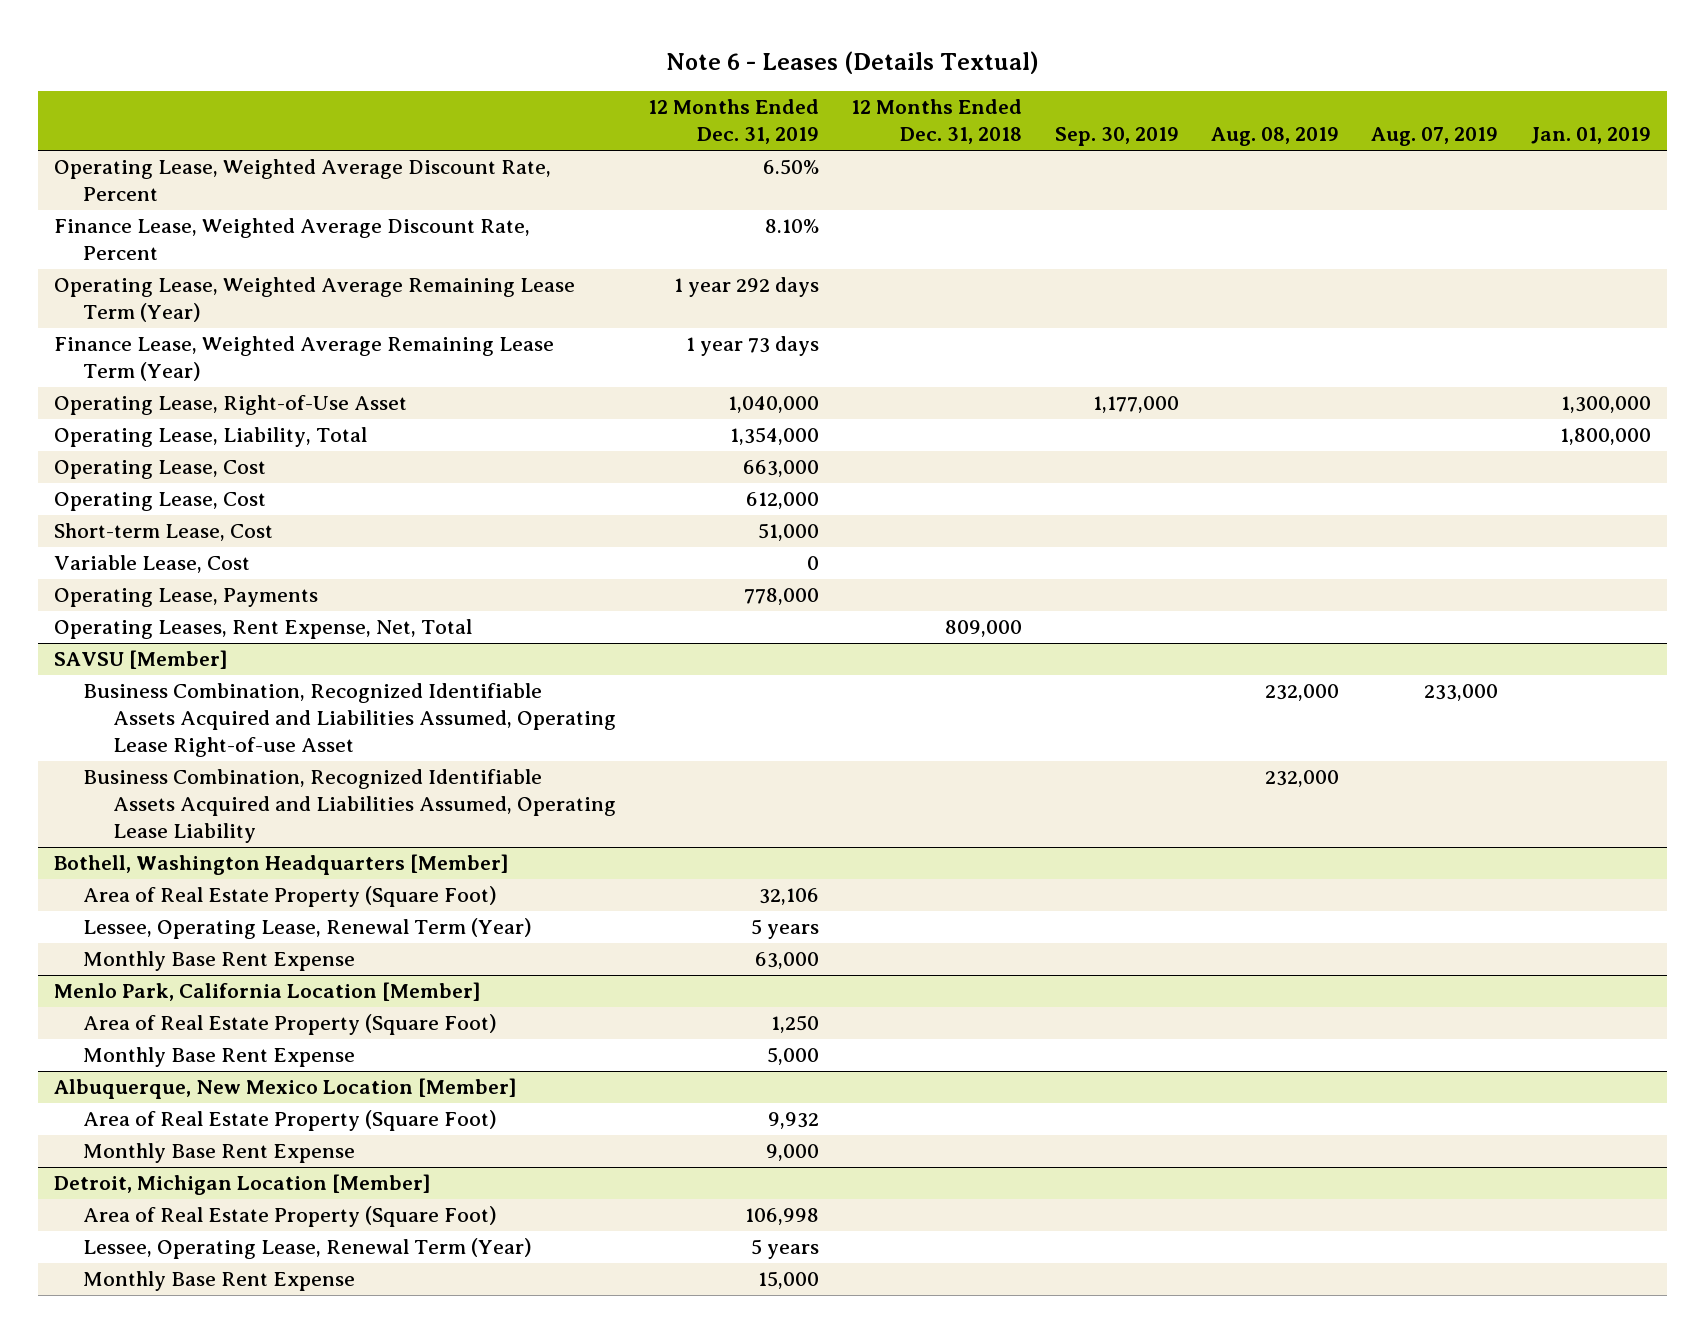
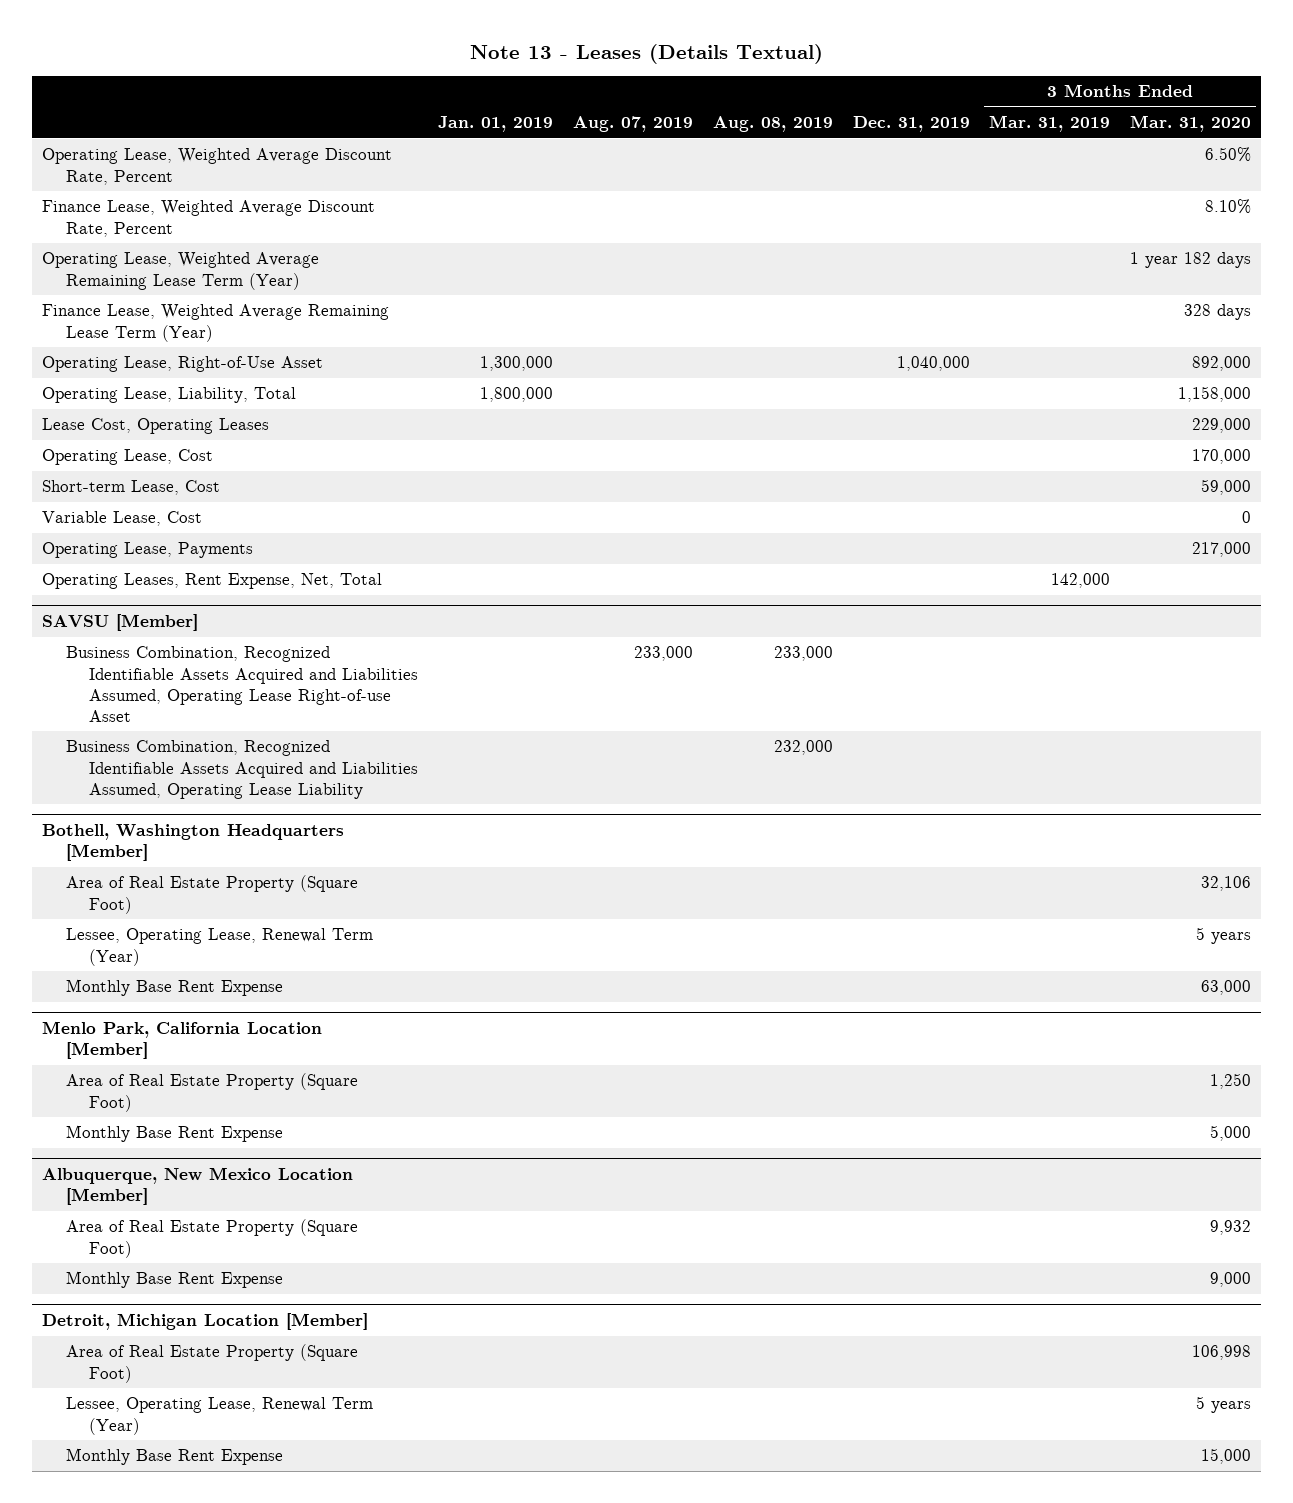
- Note 6 - Leases (Details Textual)
+ Note 13 - Leases (Details Textual)
- | 12 Months Ended Dec. 31, 2019 | 12 Months Ended Dec. 31, 2018 | Sep. 30, 2019 | Aug. 08, 2019 | Aug. 07, 2019 | Jan. 01, 2019
+ | Jan. 01, 2019 | Aug. 07, 2019 | Aug. 08, 2019 | Dec. 31, 2019 | 3 Months Ended Mar. 31, 2019 | 3 Months Ended Mar. 31, 2020
- Operating Lease, Cost | 663,000 | | | | |
+ Lease Cost, Operating Leases | | | | | | 229,000
@ SAVSU [Member]
- Business Combination, Recognized Identifiable Assets Acquired and Liabilities Assumed, Operating Lease Right-of-use Asset | | | | 232,000 | 233,000 |
+ Business Combination, Recognized Identifiable Assets Acquired and Liabilities Assumed, Operating Lease Right-of-use Asset | | 233,000 | 233,000 | | |

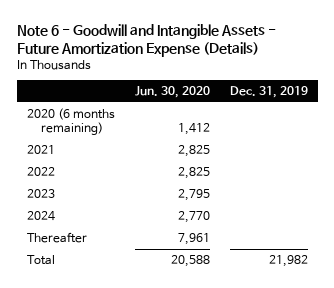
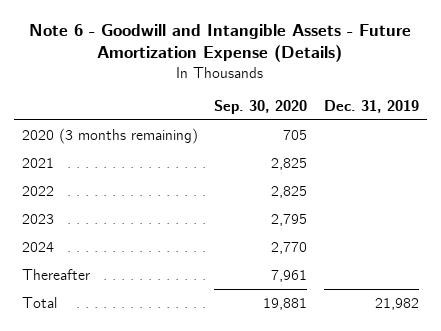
- | Jun. 30, 2020 | Dec. 31, 2019
+ | Sep. 30, 2020 | Dec. 31, 2019
- 2020 (6 months remaining) | 1,412 |
+ 2020 (3 months remaining) | 705 |

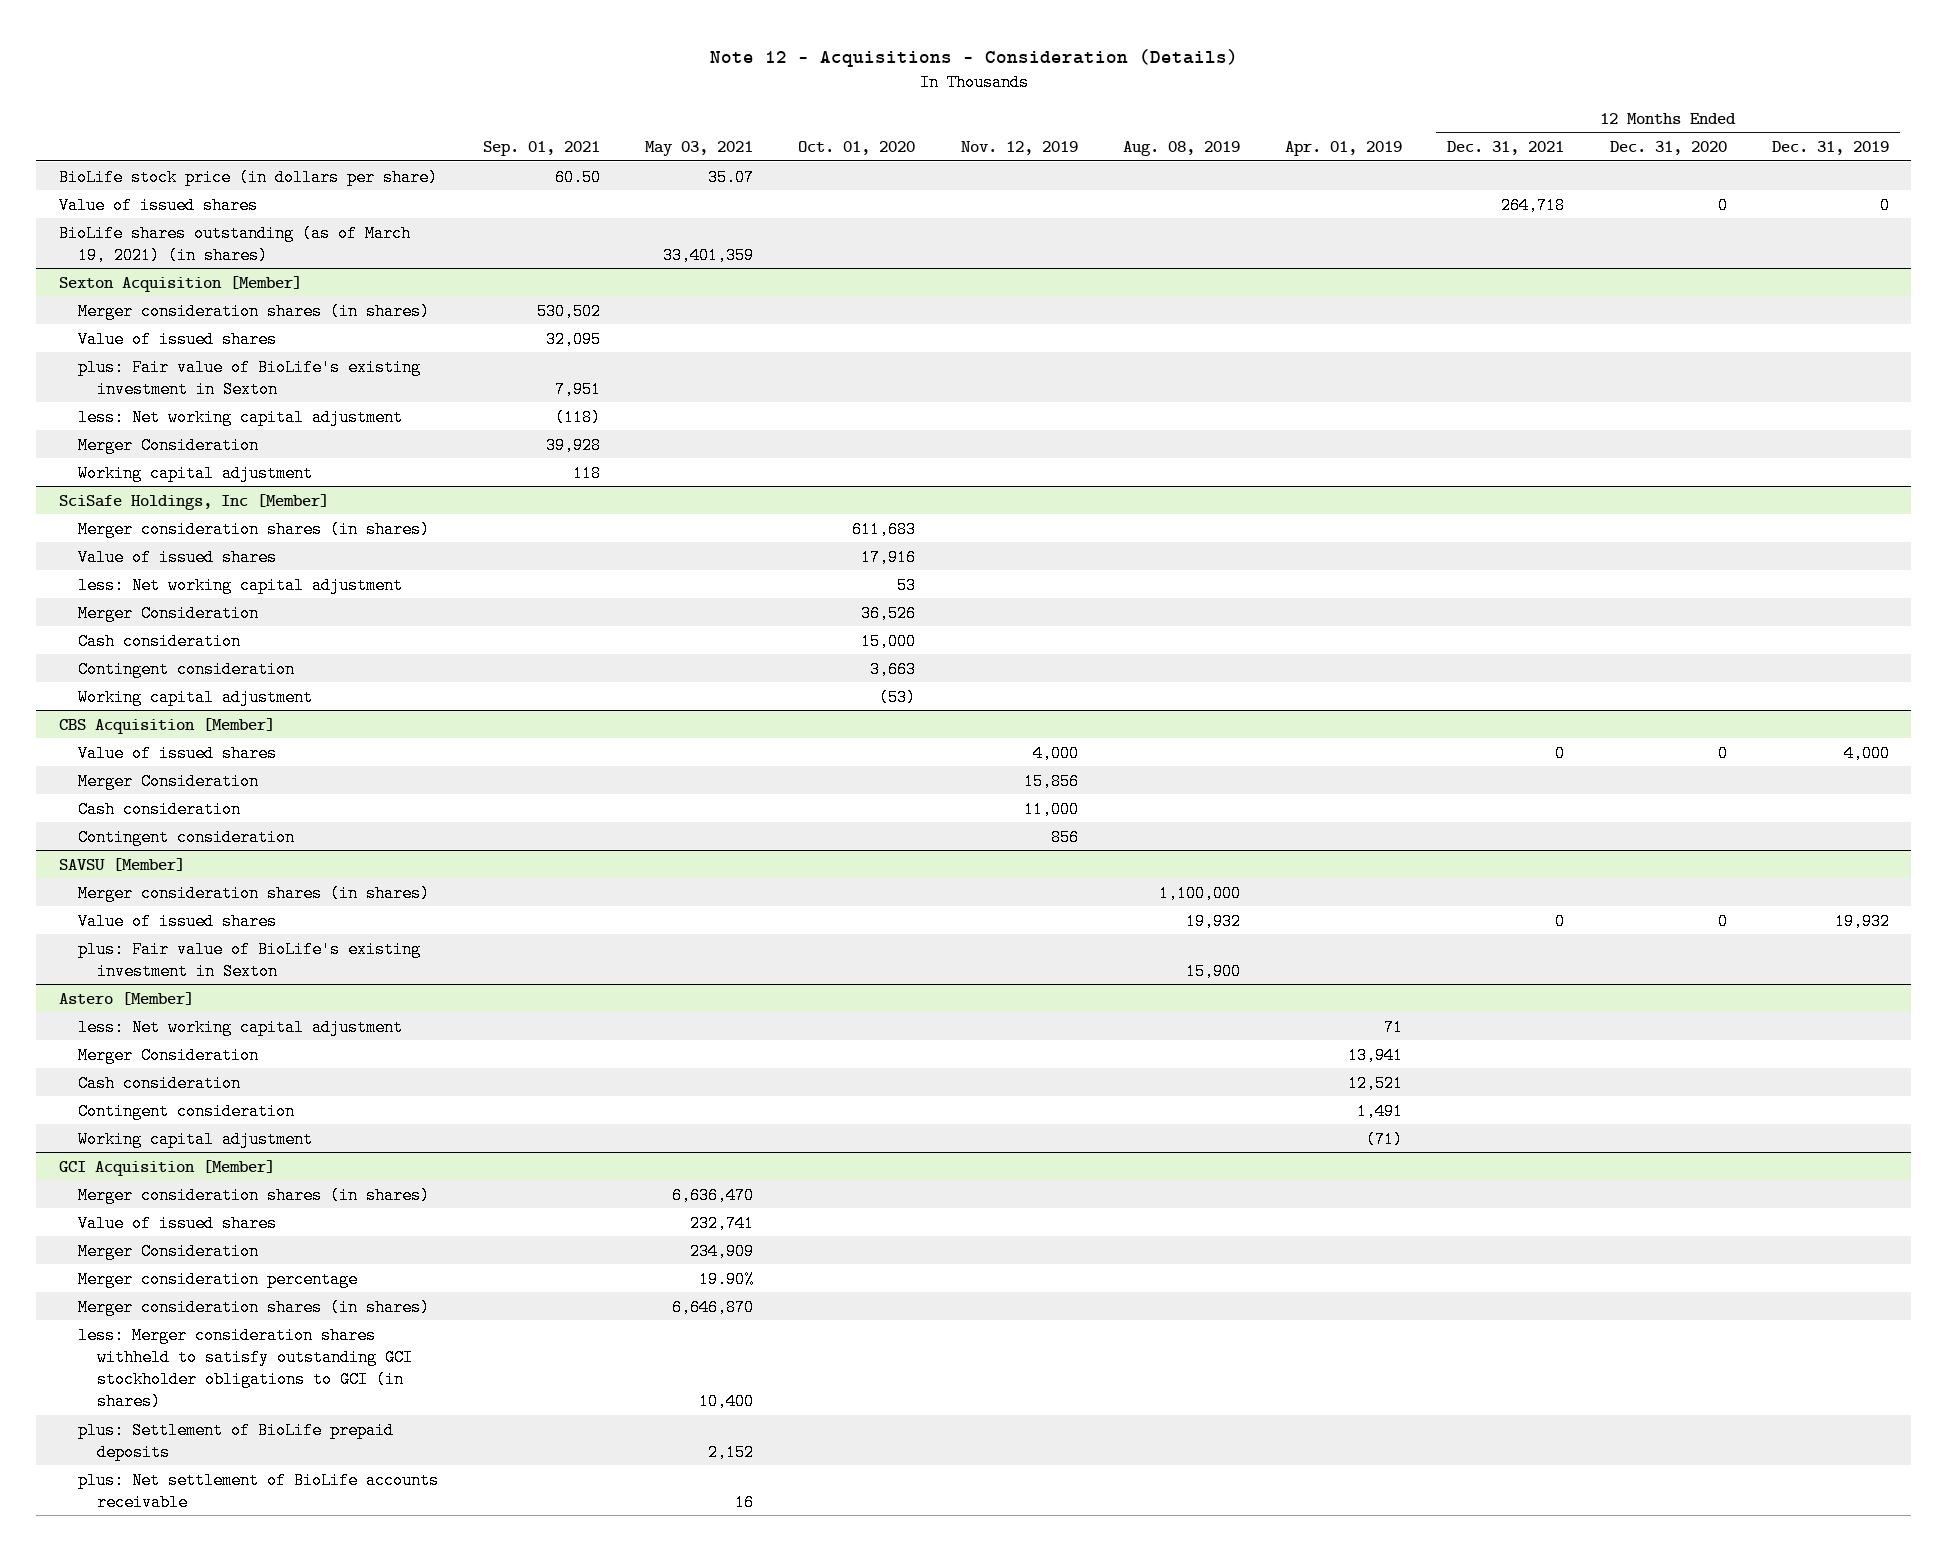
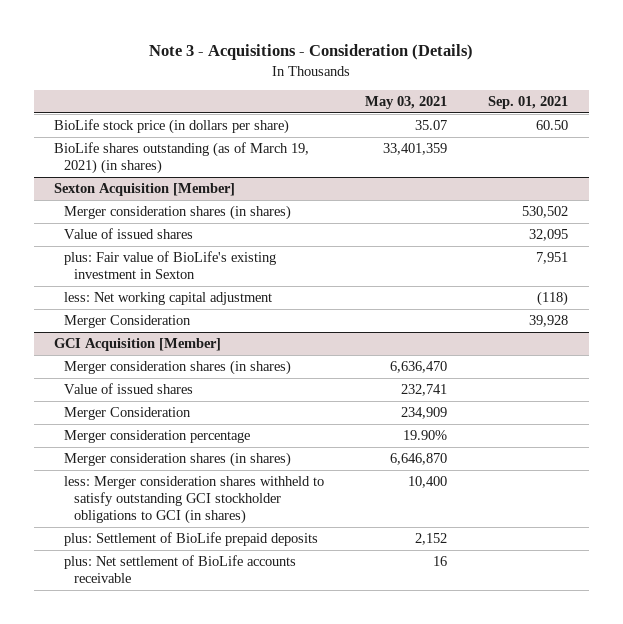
- Note 12 - Acquisitions - Consideration (Details)
+ Note 3 - Acquisitions - Consideration (Details)
- | Sep. 01, 2021 | May 03, 2021 | Oct. 01, 2020 | Nov. 12, 2019 | Aug. 08, 2019 | Apr. 01, 2019 | 12 Months Ended Dec. 31, 2021 | 12 Months Ended Dec. 31, 2020 | 12 Months Ended Dec. 31, 2019
+ | May 03, 2021 | Sep. 01, 2021
- Value of issued shares | | | | | | | 264,718 | 0 | 0
@ Sexton Acquisition [Member]
- Working capital adjustment | 118 | | | | | | | |
- SciSafe Holdings, Inc [Member]
- Merger consideration shares (in shares) | | | 611,683 | | | | | |
- Value of issued shares | | | 17,916 | | | | | |
- less: Net working capital adjustment | | | 53 | | | | | |
- Merger Consideration | | | 36,526 | | | | | |
- Cash consideration | | | 15,000 | | | | | |
- Contingent consideration | | | 3,663 | | | | | |
- Working capital adjustment | | | (53) | | | | | |
- CBS Acquisition [Member]
- Value of issued shares | | | | 4,000 | | | 0 | 0 | 4,000
- Merger Consideration | | | | 15,856 | | | | |
- Cash consideration | | | | 11,000 | | | | |
- Contingent consideration | | | | 856 | | | | |
- SAVSU [Member]
- Merger consideration shares (in shares) | | | | | 1,100,000 | | | |
- Value of issued shares | | | | | 19,932 | | 0 | 0 | 19,932
- plus: Fair value of BioLife's existing investment in Sexton | | | | | 15,900 | | | |
- Astero [Member]
- less: Net working capital adjustment | | | | | | 71 | | |
- Merger Consideration | | | | | | 13,941 | | |
- Cash consideration | | | | | | 12,521 | | |
- Contingent consideration | | | | | | 1,491 | | |
- Working capital adjustment | | | | | | (71) | | |

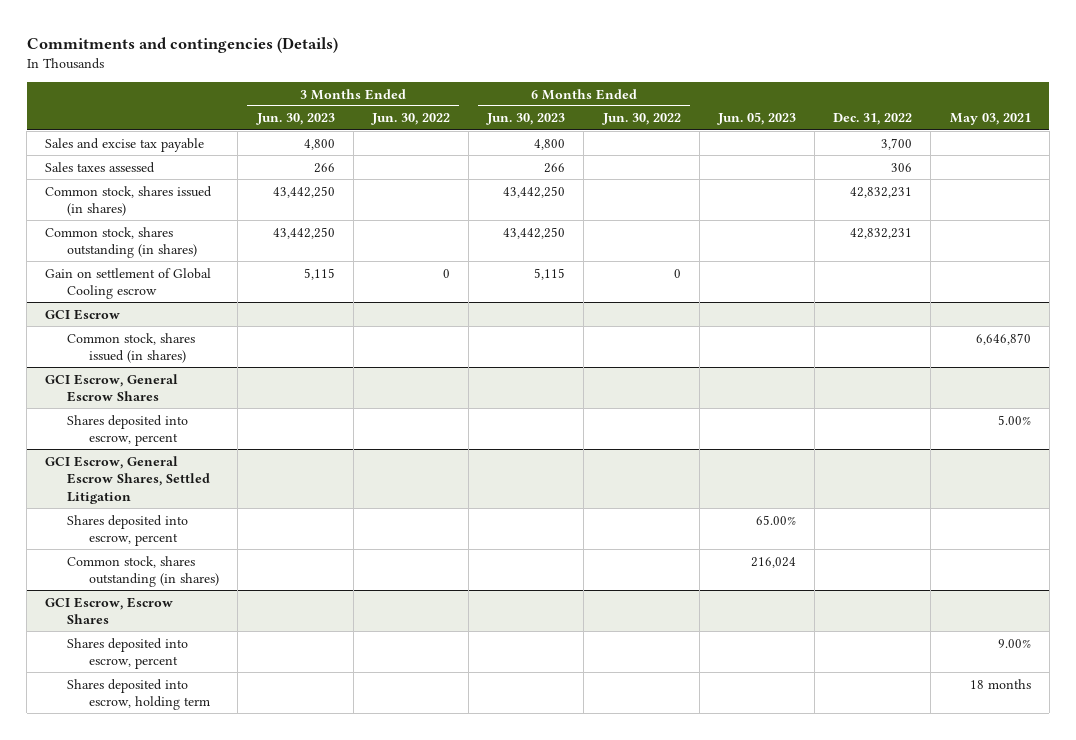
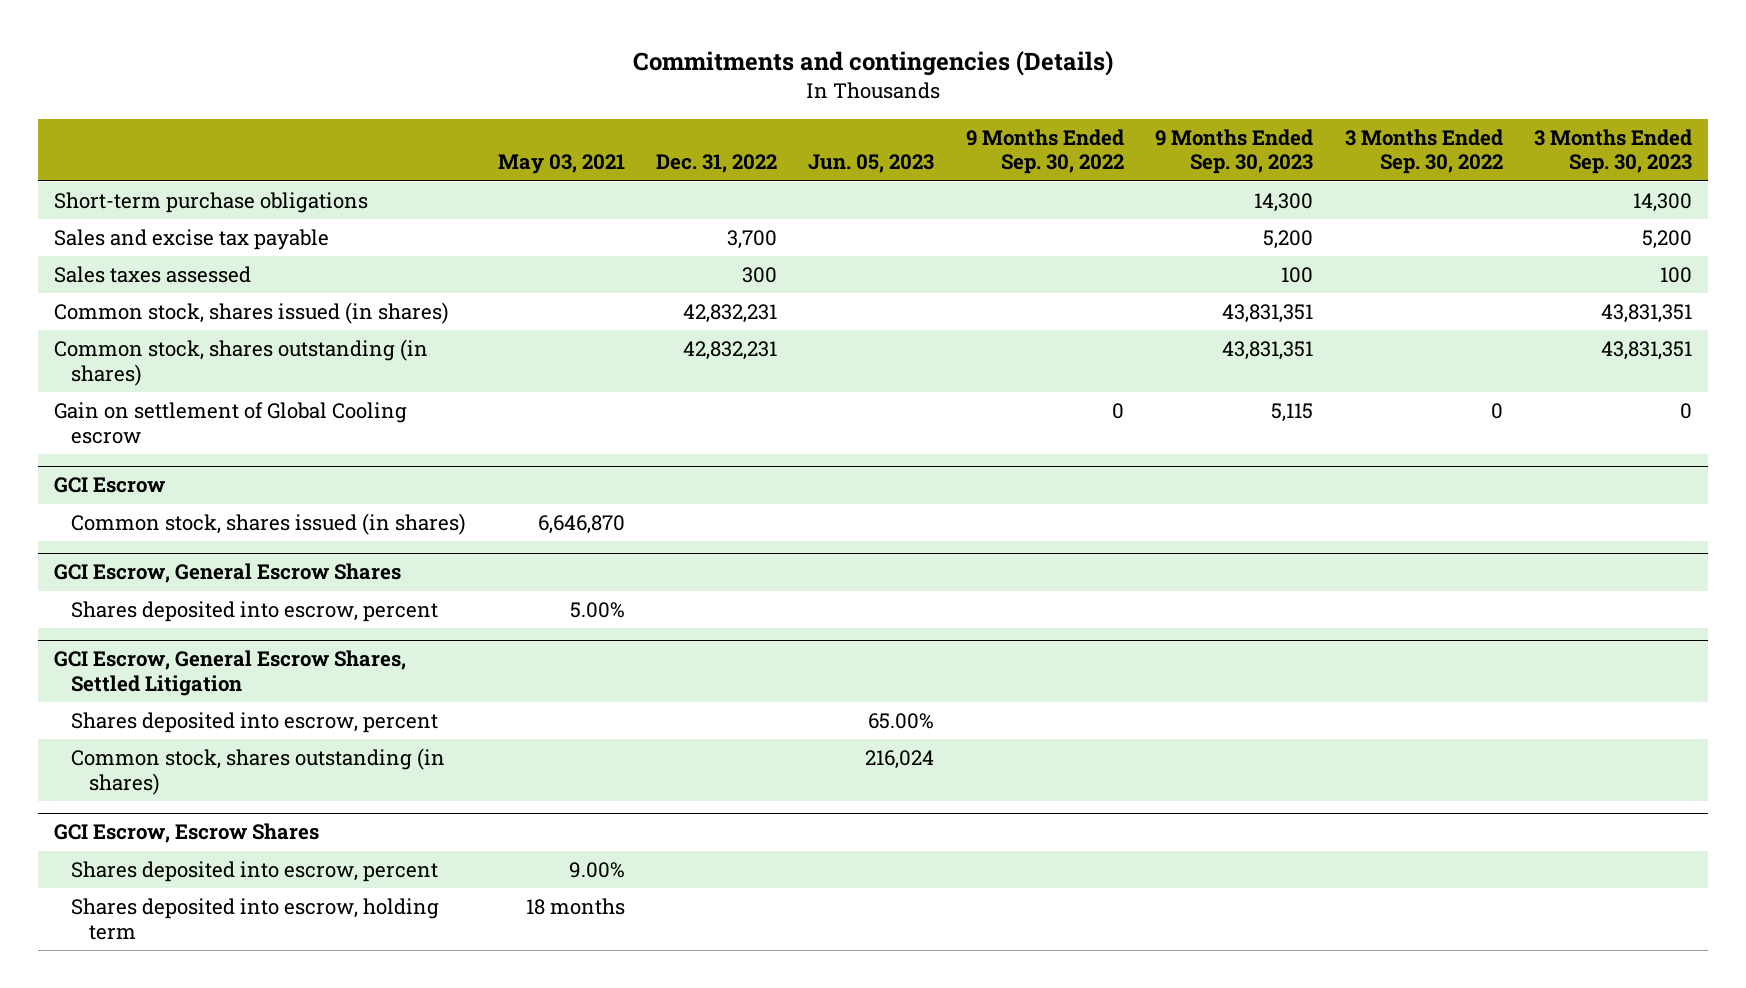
- | 3 Months Ended Jun. 30, 2023 | 3 Months Ended Jun. 30, 2022 | 6 Months Ended Jun. 30, 2023 | 6 Months Ended Jun. 30, 2022 | Jun. 05, 2023 | Dec. 31, 2022 | May 03, 2021
+ | May 03, 2021 | Dec. 31, 2022 | Jun. 05, 2023 | 9 Months Ended Sep. 30, 2022 | 9 Months Ended Sep. 30, 2023 | 3 Months Ended Sep. 30, 2022 | 3 Months Ended Sep. 30, 2023
+ Short-term purchase obligations | | | | | 14,300 | | 14,300
- Sales taxes assessed | 266 | | 266 | | | 306 |
+ Sales taxes assessed | | 300 | | | 100 | | 100

